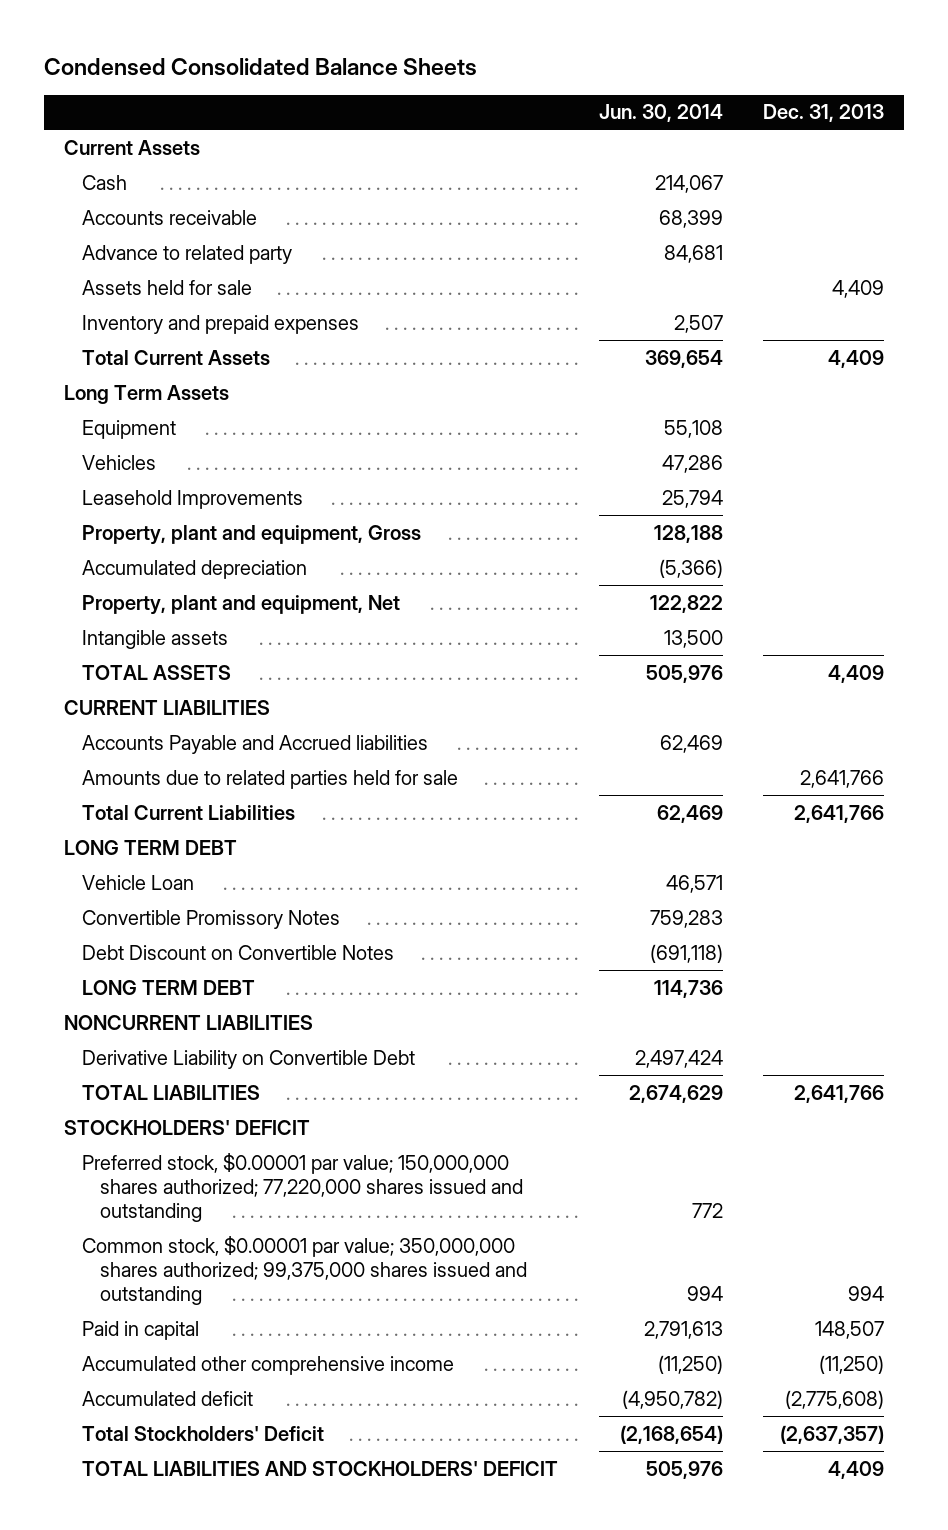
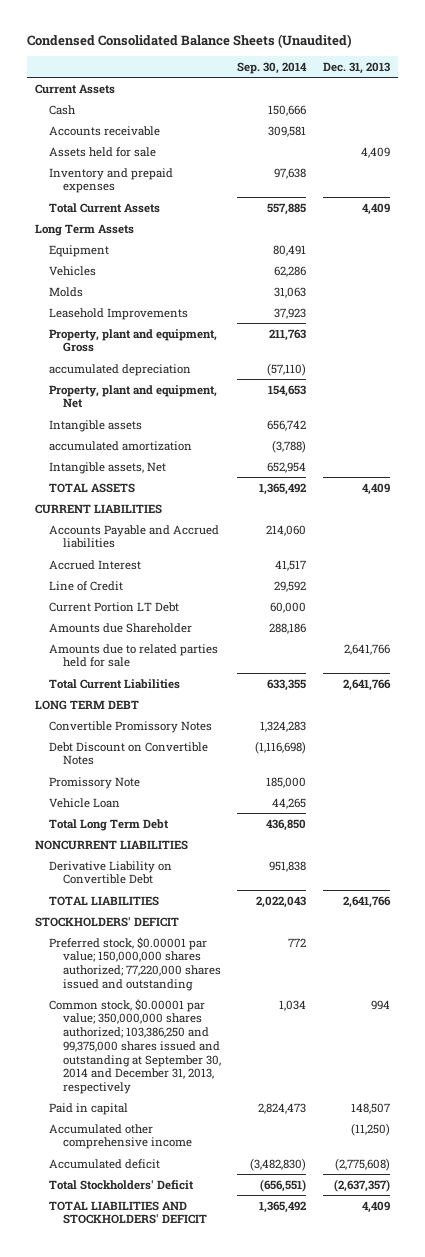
- Condensed Consolidated Balance Sheets
+ Condensed Consolidated Balance Sheets (Unaudited)
- | Jun. 30, 2014 | Dec. 31, 2013
+ | Sep. 30, 2014 | Dec. 31, 2013
- Advance to related party | 84,681 |
+ Molds | 31,063 |
- Accumulated depreciation | (5,366) |
+ accumulated depreciation | (57,110) |
+ accumulated amortization | (3,788) |
+ Intangible assets, Net | 652,954 |
+ Accrued Interest | 41,517 |
+ Line of Credit | 29,592 |
+ Current Portion LT Debt | 60,000 |
+ Amounts due Shareholder | 288,186 |
- LONG TERM DEBT | 114,736 |
+ Promissory Note | 185,000 |
moved down: Vehicle Loan | 44,265 |
+ Total Long Term Debt | 436,850 |
- Common stock, $0.00001 par value; 350,000,000 shares authorized; 99,375,000 shares issued and outstanding | 994 | 994
+ Common stock, $0.00001 par value; 350,000,000 shares authorized; 103,386,250 and 99,375,000 shares issued and outstanding at September 30, 2014 and December 31, 2013, respectively | 1,034 | 994

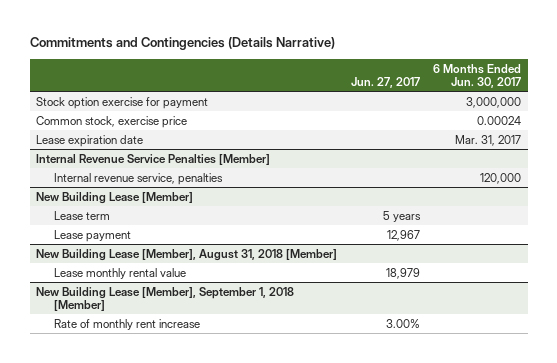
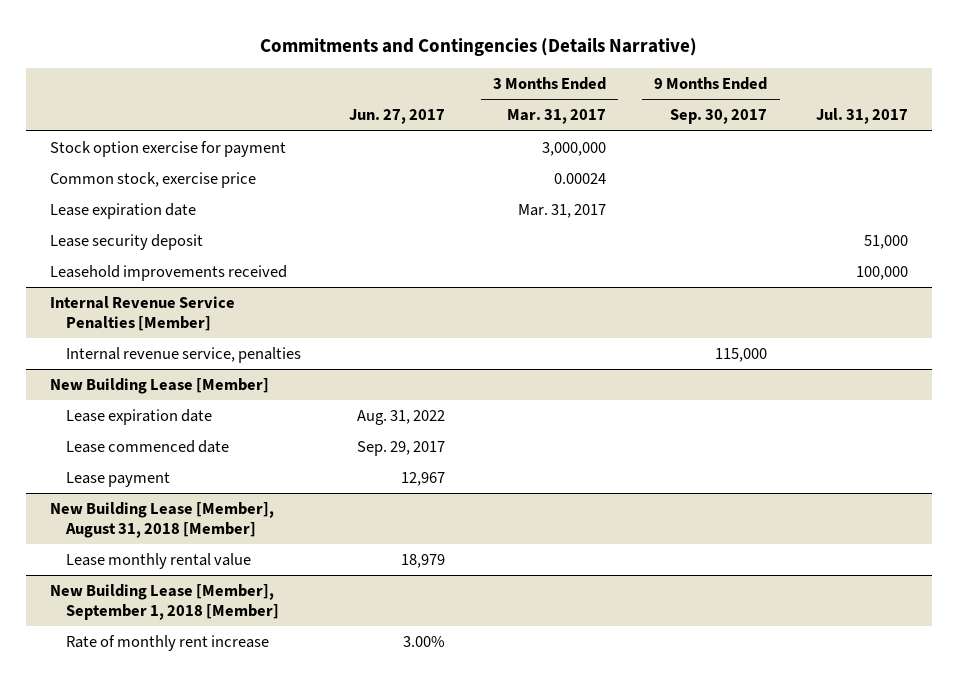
- | Jun. 27, 2017 | 6 Months Ended Jun. 30, 2017
+ | Jun. 27, 2017 | 3 Months Ended Mar. 31, 2017 | 9 Months Ended Sep. 30, 2017 | Jul. 31, 2017
+ Lease security deposit | | | | 51,000
+ Leasehold improvements received | | | | 100,000
@ New Building Lease [Member]
- Lease term | 5 years |
+ Lease expiration date | Aug. 31, 2022 | | |
+ Lease commenced date | Sep. 29, 2017 | | |

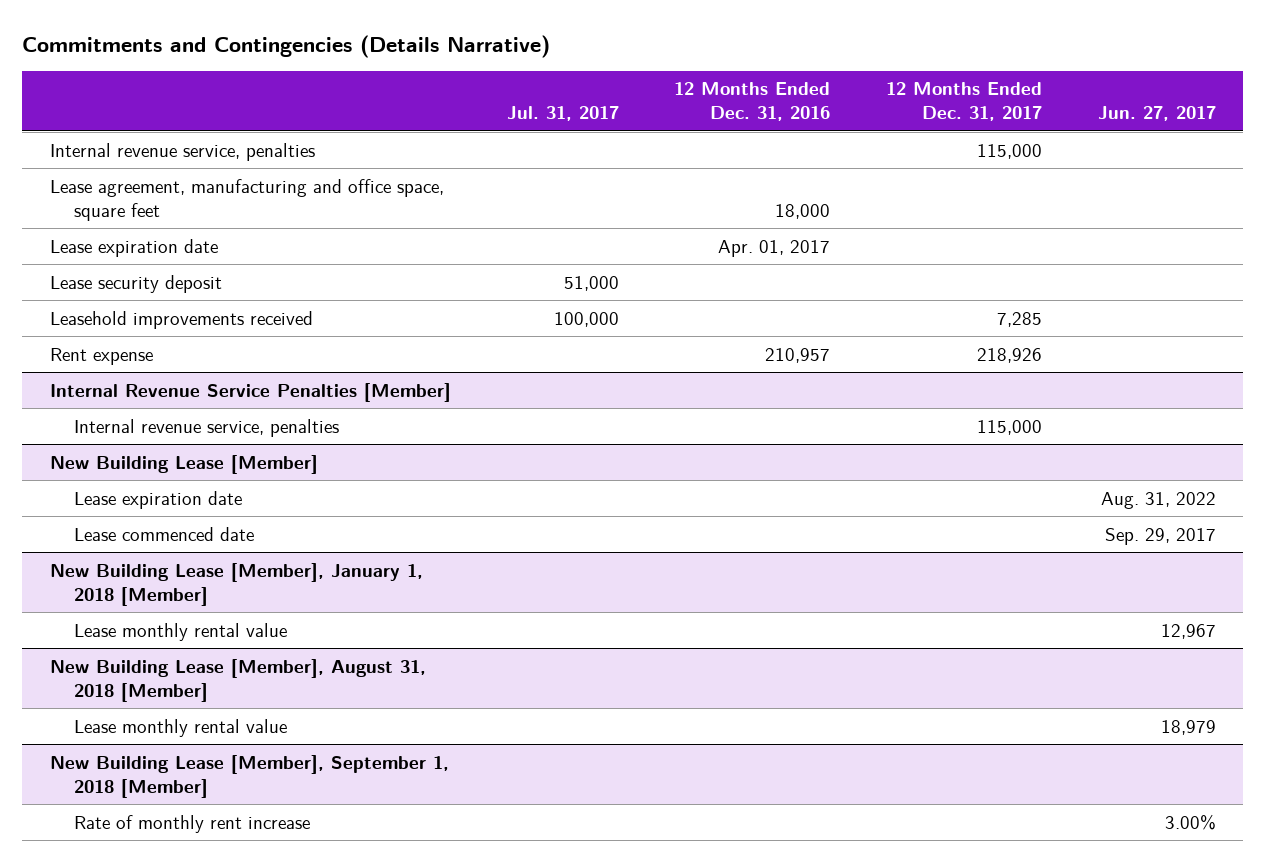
- | Jun. 27, 2017 | 3 Months Ended Mar. 31, 2017 | 9 Months Ended Sep. 30, 2017 | Jul. 31, 2017
+ | Jul. 31, 2017 | 12 Months Ended Dec. 31, 2016 | 12 Months Ended Dec. 31, 2017 | Jun. 27, 2017
- Stock option exercise for payment | | 3,000,000 | |
- Common stock, exercise price | | 0.00024 | |
+ Internal revenue service, penalties | | | 115,000 |
+ Lease agreement, manufacturing and office space, square feet | | 18,000 | |
+ Rent expense | | 210,957 | 218,926 |
@ New Building Lease [Member]
- Lease payment | 12,967 | | |
+ New Building Lease [Member], January 1, 2018 [Member]
+ Lease monthly rental value | | | | 12,967

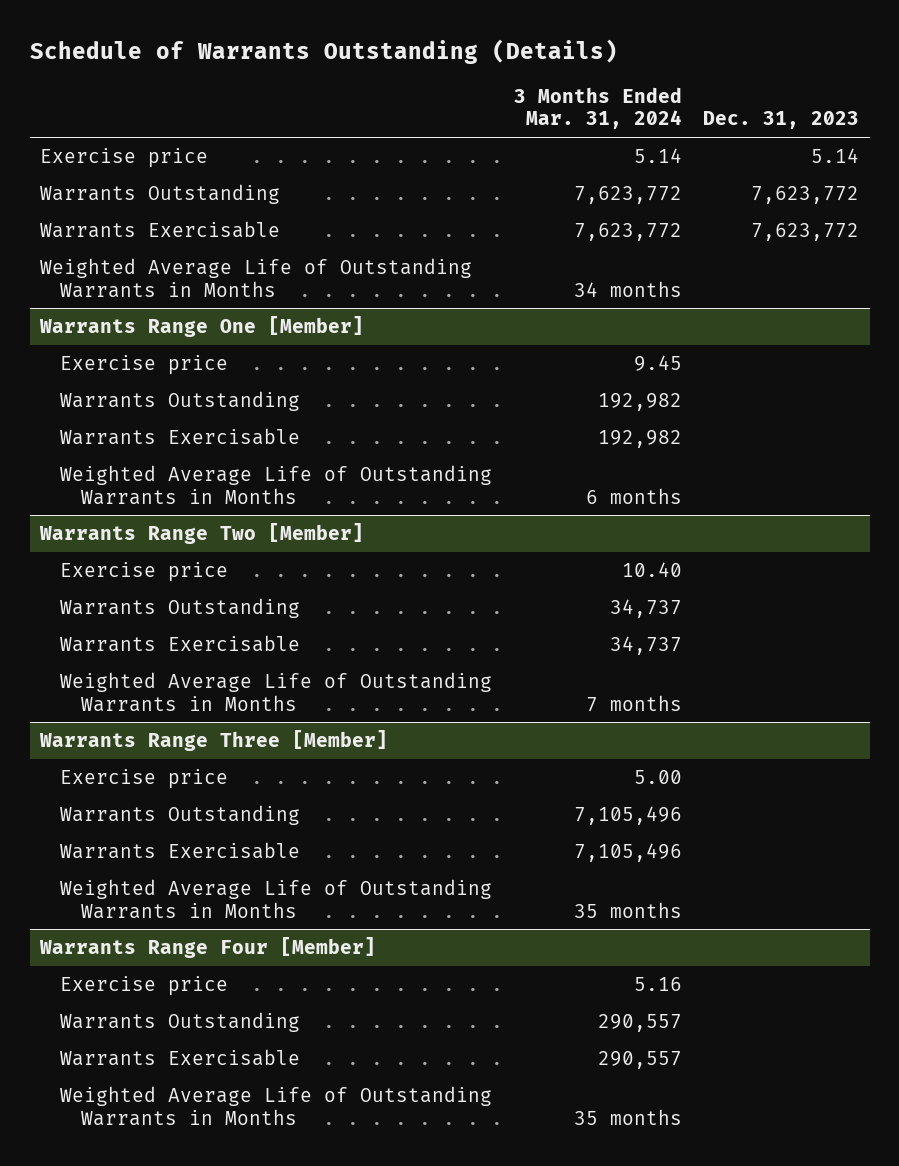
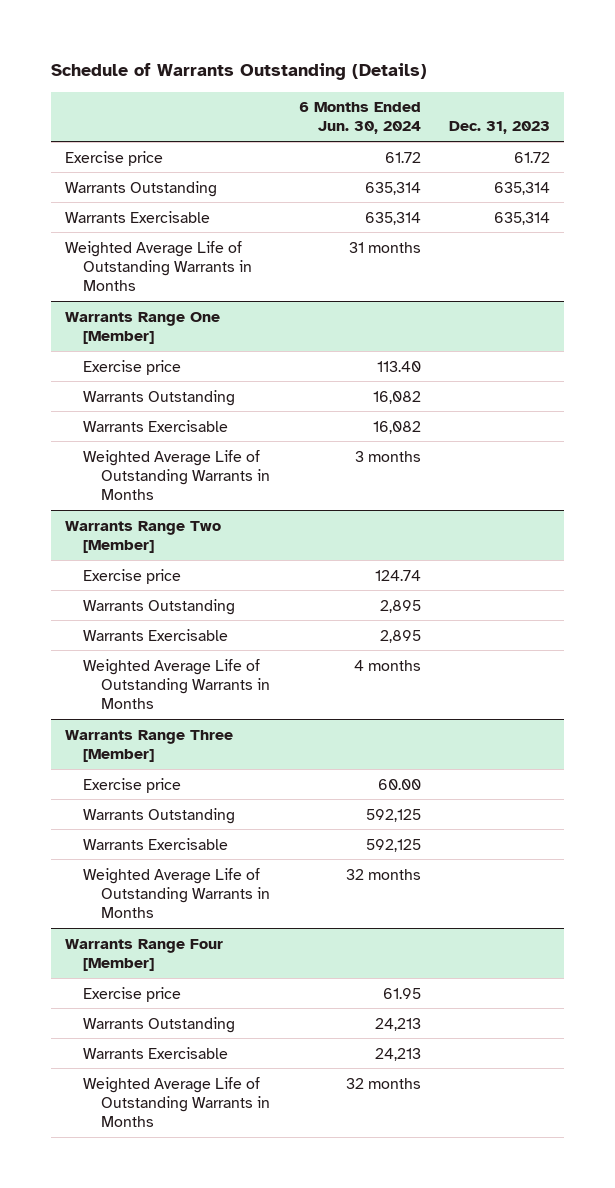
- | 3 Months Ended Mar. 31, 2024 | Dec. 31, 2023
+ | 6 Months Ended Jun. 30, 2024 | Dec. 31, 2023
- Exercise price | 5.14 | 5.14
- Warrants Outstanding | 7,623,772 | 7,623,772
- Warrants Exercisable | 7,623,772 | 7,623,772
+ Exercise price | 61.72 | 61.72
+ Warrants Outstanding | 635,314 | 635,314
+ Warrants Exercisable | 635,314 | 635,314

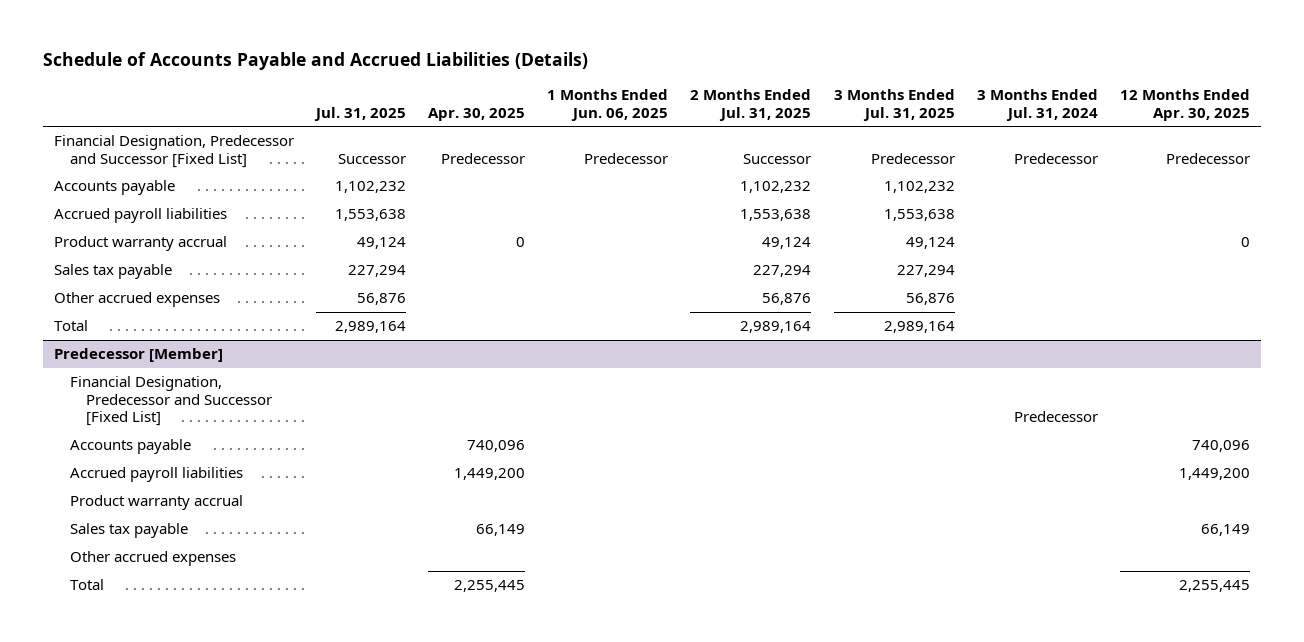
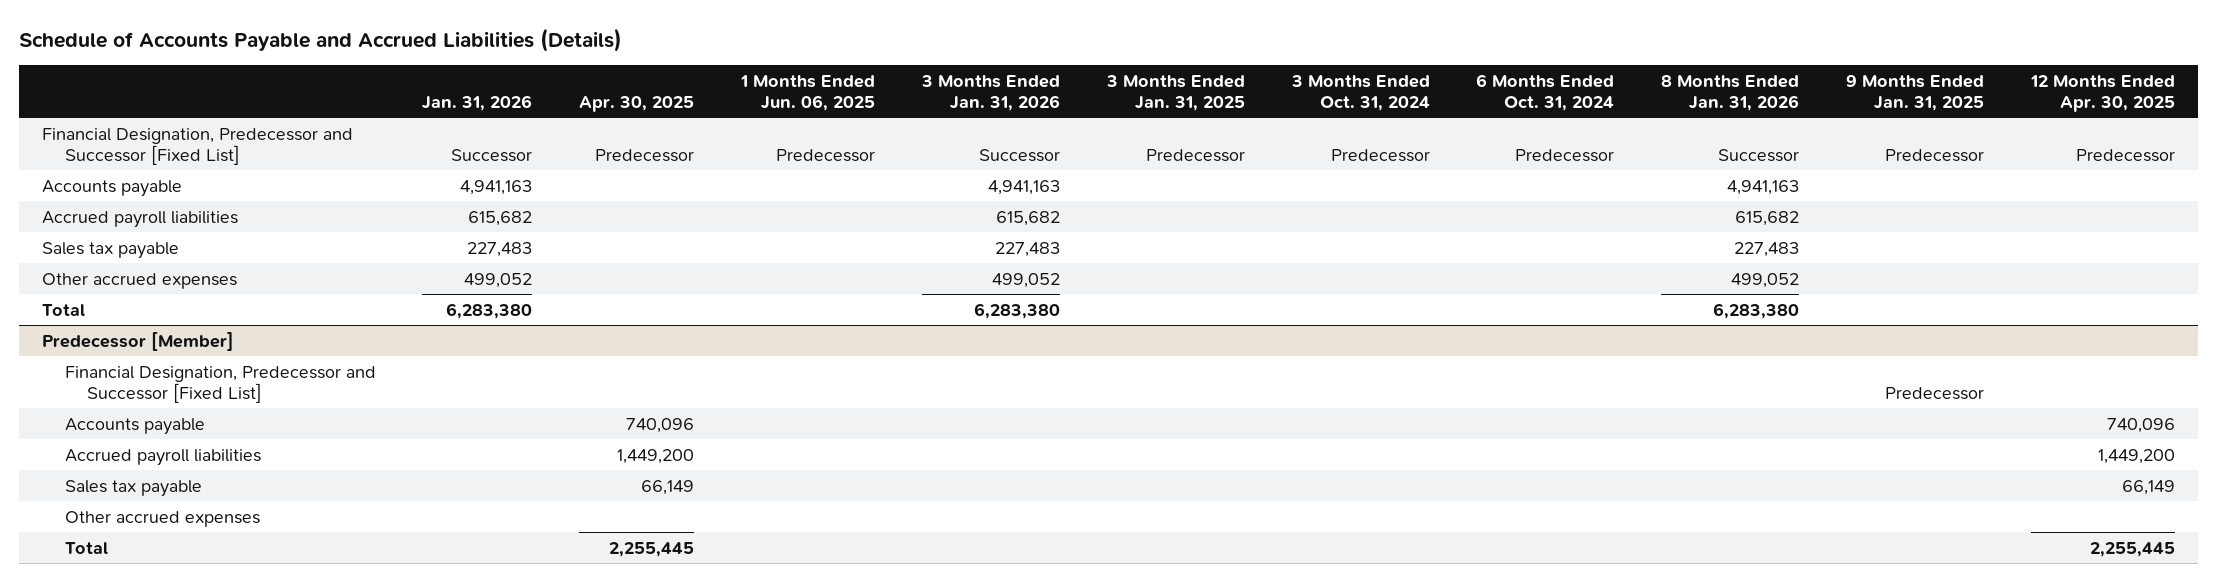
- | Jul. 31, 2025 | Apr. 30, 2025 | 1 Months Ended Jun. 06, 2025 | 2 Months Ended Jul. 31, 2025 | 3 Months Ended Jul. 31, 2025 | 3 Months Ended Jul. 31, 2024 | 12 Months Ended Apr. 30, 2025
+ | Jan. 31, 2026 | Apr. 30, 2025 | 1 Months Ended Jun. 06, 2025 | 3 Months Ended Jan. 31, 2026 | 3 Months Ended Jan. 31, 2025 | 3 Months Ended Oct. 31, 2024 | 6 Months Ended Oct. 31, 2024 | 8 Months Ended Jan. 31, 2026 | 9 Months Ended Jan. 31, 2025 | 12 Months Ended Apr. 30, 2025
- Product warranty accrual | 49,124 | 0 | | 49,124 | 49,124 | | 0
@ Predecessor [Member]
- Product warranty accrual

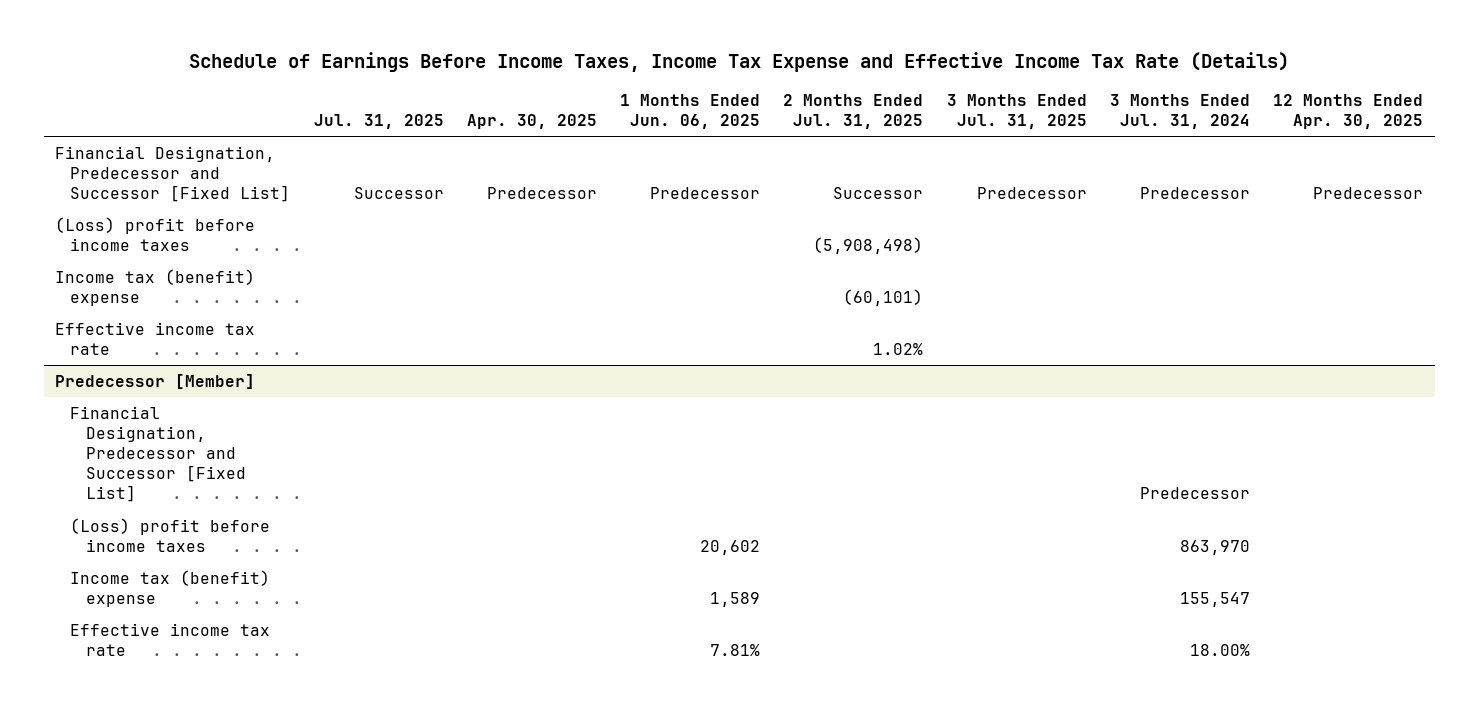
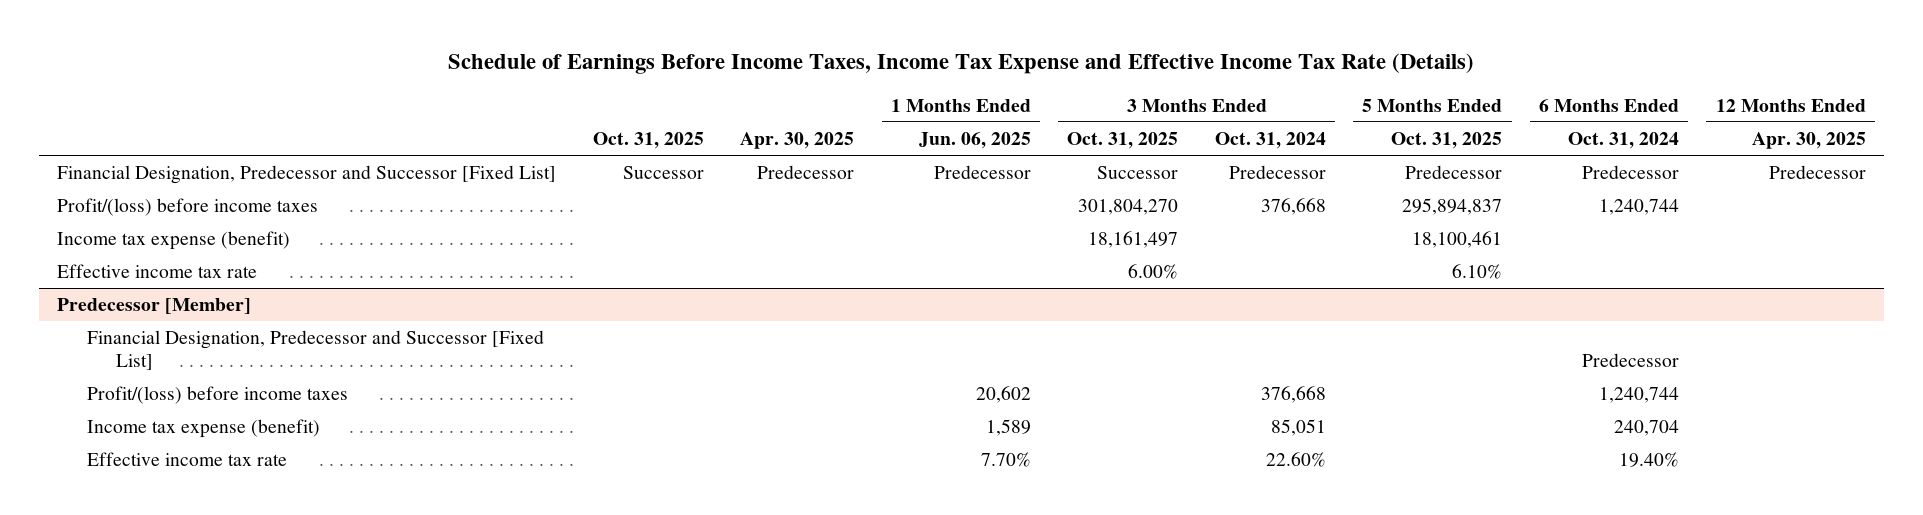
- | Jul. 31, 2025 | Apr. 30, 2025 | 1 Months Ended Jun. 06, 2025 | 2 Months Ended Jul. 31, 2025 | 3 Months Ended Jul. 31, 2025 | 3 Months Ended Jul. 31, 2024 | 12 Months Ended Apr. 30, 2025
+ | Oct. 31, 2025 | Apr. 30, 2025 | 1 Months Ended Jun. 06, 2025 | 3 Months Ended Oct. 31, 2025 | 3 Months Ended Oct. 31, 2024 | 5 Months Ended Oct. 31, 2025 | 6 Months Ended Oct. 31, 2024 | 12 Months Ended Apr. 30, 2025
- (Loss) profit before income taxes | | | | (5,908,498) | | |
- Income tax (benefit) expense | | | | (60,101) | | |
+ Profit/(loss) before income taxes | | | | 301,804,270 | 376,668 | 295,894,837 | 1,240,744 |
+ Income tax expense (benefit) | | | | 18,161,497 | | 18,100,461 | |
@ Predecessor [Member]
- (Loss) profit before income taxes | | | 20,602 | | | 863,970 |
- Income tax (benefit) expense | | | 1,589 | | | 155,547 |
- Effective income tax rate | | | 7.81% | | | 18.00% |
+ Profit/(loss) before income taxes | | | 20,602 | | 376,668 | | 1,240,744 |
+ Income tax expense (benefit) | | | 1,589 | | 85,051 | | 240,704 |
+ Effective income tax rate | | | 7.70% | | 22.60% | | 19.40% |

